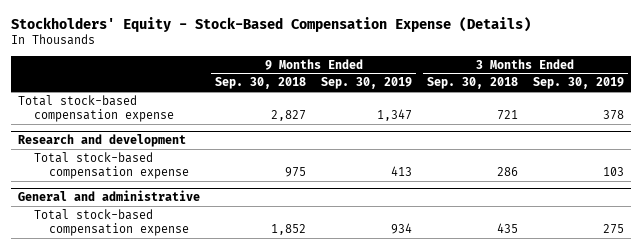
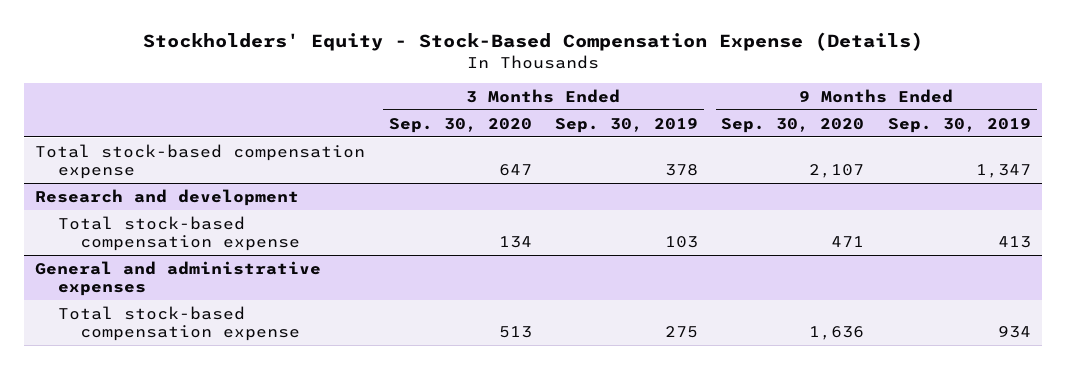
- | 9 Months Ended Sep. 30, 2018 | 9 Months Ended Sep. 30, 2019 | 3 Months Ended Sep. 30, 2018 | 3 Months Ended Sep. 30, 2019
+ | 3 Months Ended Sep. 30, 2020 | 3 Months Ended Sep. 30, 2019 | 9 Months Ended Sep. 30, 2020 | 9 Months Ended Sep. 30, 2019
- General and administrative
+ General and administrative expenses

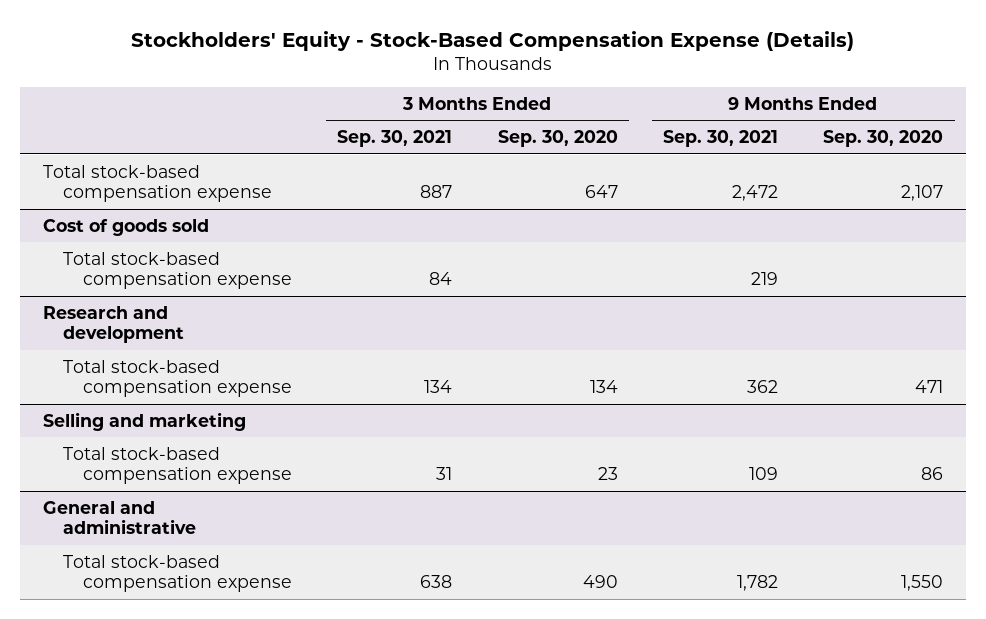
- | 3 Months Ended Sep. 30, 2020 | 3 Months Ended Sep. 30, 2019 | 9 Months Ended Sep. 30, 2020 | 9 Months Ended Sep. 30, 2019
+ | 3 Months Ended Sep. 30, 2021 | 3 Months Ended Sep. 30, 2020 | 9 Months Ended Sep. 30, 2021 | 9 Months Ended Sep. 30, 2020
+ Cost of goods sold
+ Total stock-based compensation expense | 84 | | 219 |
- General and administrative expenses
- Total stock-based compensation expense | 513 | 275 | 1,636 | 934
+ Selling and marketing
+ Total stock-based compensation expense | 31 | 23 | 109 | 86
+ General and administrative
+ Total stock-based compensation expense | 638 | 490 | 1,782 | 1,550

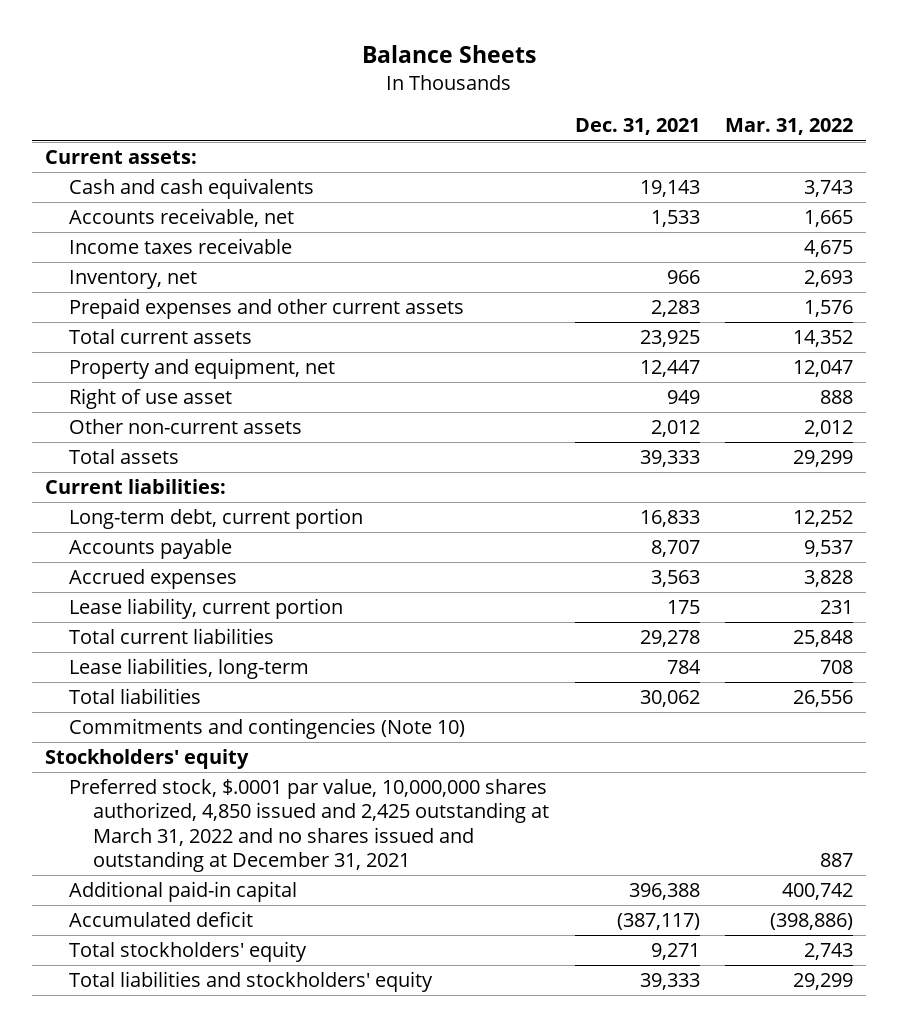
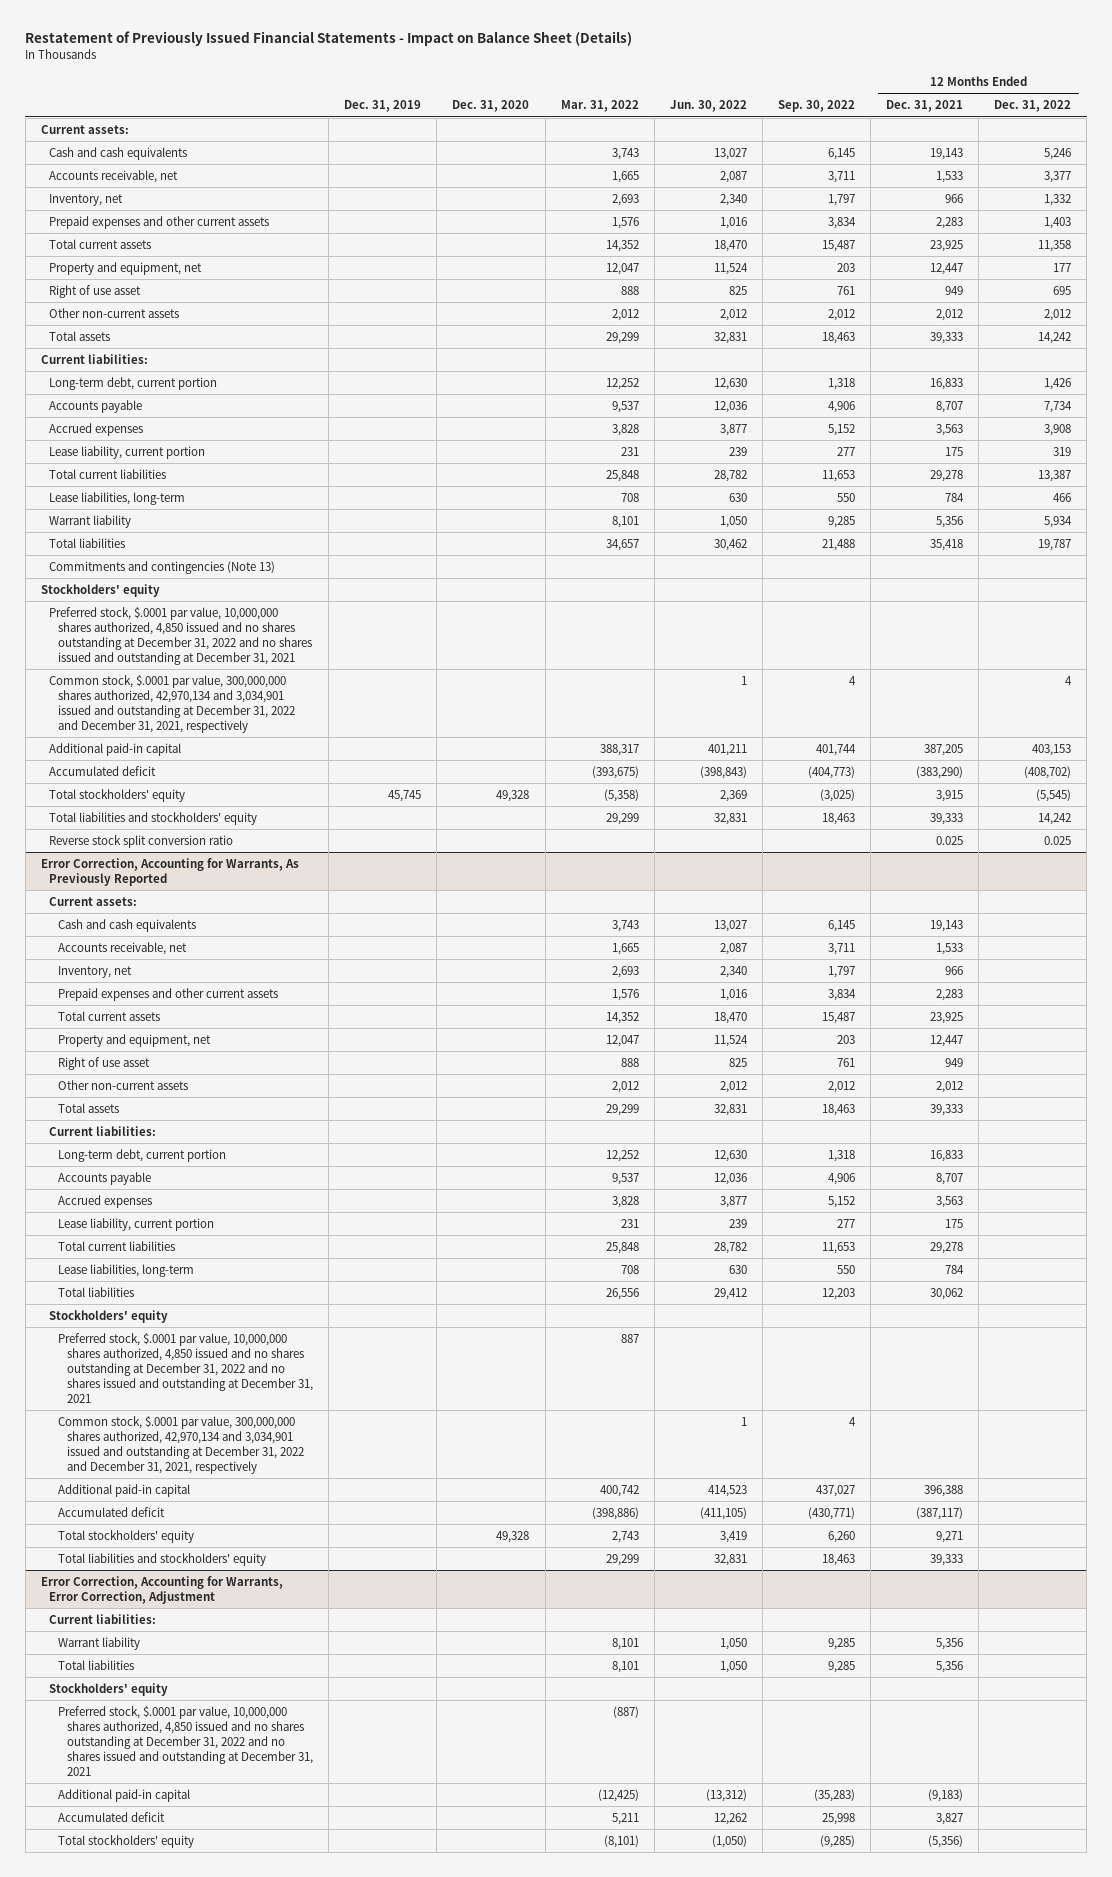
- Balance Sheets
+ Restatement of Previously Issued Financial Statements - Impact on Balance Sheet (Details)
- | Dec. 31, 2021 | Mar. 31, 2022
+ | Dec. 31, 2019 | Dec. 31, 2020 | Mar. 31, 2022 | Jun. 30, 2022 | Sep. 30, 2022 | 12 Months Ended Dec. 31, 2021 | 12 Months Ended Dec. 31, 2022
- Income taxes receivable | | 4,675
+ Warrant liability | | | 8,101 | 1,050 | 9,285 | 5,356 | 5,934
+ Total liabilities | | | 34,657 | 30,462 | 21,488 | 35,418 | 19,787
+ Commitments and contingencies (Note 13)
+ Stockholders' equity
+ Preferred stock, $.0001 par value, 10,000,000 shares authorized, 4,850 issued and no shares outstanding at December 31, 2022 and no shares issued and outstanding at December 31, 2021
+ Common stock, $.0001 par value, 300,000,000 shares authorized, 42,970,134 and 3,034,901 issued and outstanding at December 31, 2022 and December 31, 2021, respectively | | | | 1 | 4 | | 4
+ Additional paid-in capital | | | 388,317 | 401,211 | 401,744 | 387,205 | 403,153
+ Accumulated deficit | | | (393,675) | (398,843) | (404,773) | (383,290) | (408,702)
+ Total stockholders' equity | 45,745 | 49,328 | (5,358) | 2,369 | (3,025) | 3,915 | (5,545)
+ Total liabilities and stockholders' equity | | | 29,299 | 32,831 | 18,463 | 39,333 | 14,242
+ Reverse stock split conversion ratio | | | | | | 0.025 | 0.025
+ Error Correction, Accounting for Warrants, As Previously Reported
+ Current assets:
+ Cash and cash equivalents | | | 3,743 | 13,027 | 6,145 | 19,143 |
+ Accounts receivable, net | | | 1,665 | 2,087 | 3,711 | 1,533 |
+ Inventory, net | | | 2,693 | 2,340 | 1,797 | 966 |
+ Prepaid expenses and other current assets | | | 1,576 | 1,016 | 3,834 | 2,283 |
+ Total current assets | | | 14,352 | 18,470 | 15,487 | 23,925 |
+ Property and equipment, net | | | 12,047 | 11,524 | 203 | 12,447 |
+ Right of use asset | | | 888 | 825 | 761 | 949 |
+ Other non-current assets | | | 2,012 | 2,012 | 2,012 | 2,012 |
+ Total assets | | | 29,299 | 32,831 | 18,463 | 39,333 |
+ Current liabilities:
+ Long-term debt, current portion | | | 12,252 | 12,630 | 1,318 | 16,833 |
+ Accounts payable | | | 9,537 | 12,036 | 4,906 | 8,707 |
+ Accrued expenses | | | 3,828 | 3,877 | 5,152 | 3,563 |
+ Lease liability, current portion | | | 231 | 239 | 277 | 175 |
+ Total current liabilities | | | 25,848 | 28,782 | 11,653 | 29,278 |
+ Lease liabilities, long-term | | | 708 | 630 | 550 | 784 |
- Commitments and contingencies (Note 10)
- Preferred stock, $.0001 par value, 10,000,000 shares authorized, 4,850 issued and 2,425 outstanding at March 31, 2022 and no shares issued and outstanding at December 31, 2021 | | 887
+ Preferred stock, $.0001 par value, 10,000,000 shares authorized, 4,850 issued and no shares outstanding at December 31, 2022 and no shares issued and outstanding at December 31, 2021 | | | 887 | | | |
+ Common stock, $.0001 par value, 300,000,000 shares authorized, 42,970,134 and 3,034,901 issued and outstanding at December 31, 2022 and December 31, 2021, respectively | | | | 1 | 4 | |
+ Error Correction, Accounting for Warrants, Error Correction, Adjustment
+ Current liabilities:
+ Warrant liability | | | 8,101 | 1,050 | 9,285 | 5,356 |
+ Total liabilities | | | 8,101 | 1,050 | 9,285 | 5,356 |
+ Stockholders' equity
+ Preferred stock, $.0001 par value, 10,000,000 shares authorized, 4,850 issued and no shares outstanding at December 31, 2022 and no shares issued and outstanding at December 31, 2021 | | | (887) | | | |
+ Additional paid-in capital | | | (12,425) | (13,312) | (35,283) | (9,183) |
+ Accumulated deficit | | | 5,211 | 12,262 | 25,998 | 3,827 |
+ Total stockholders' equity | | | (8,101) | (1,050) | (9,285) | (5,356) |

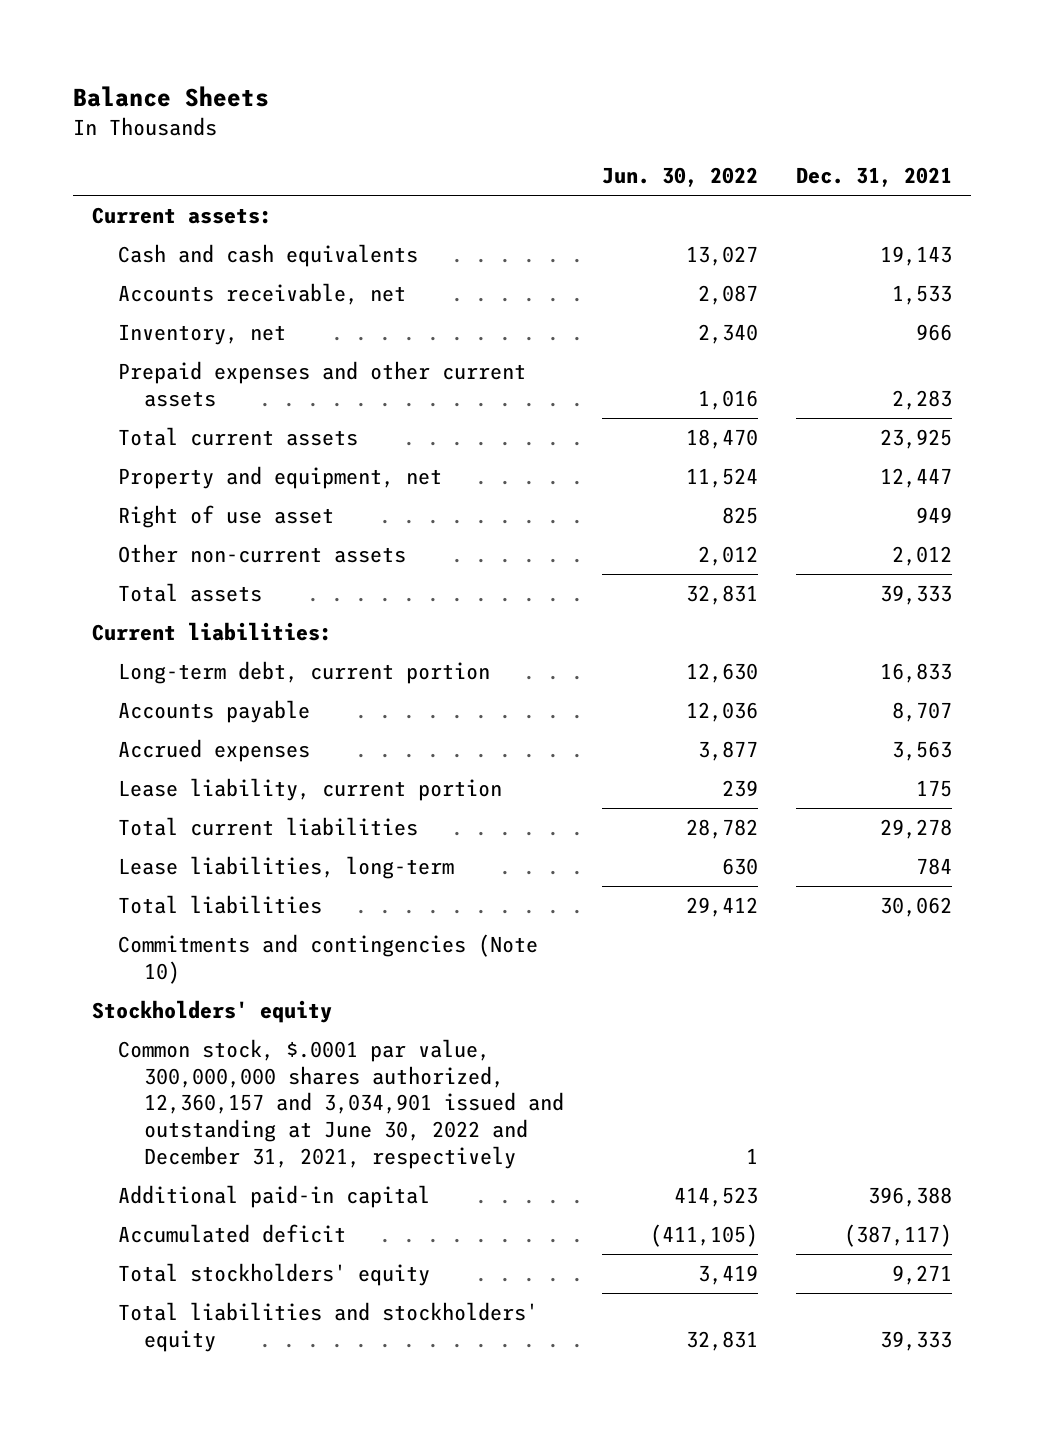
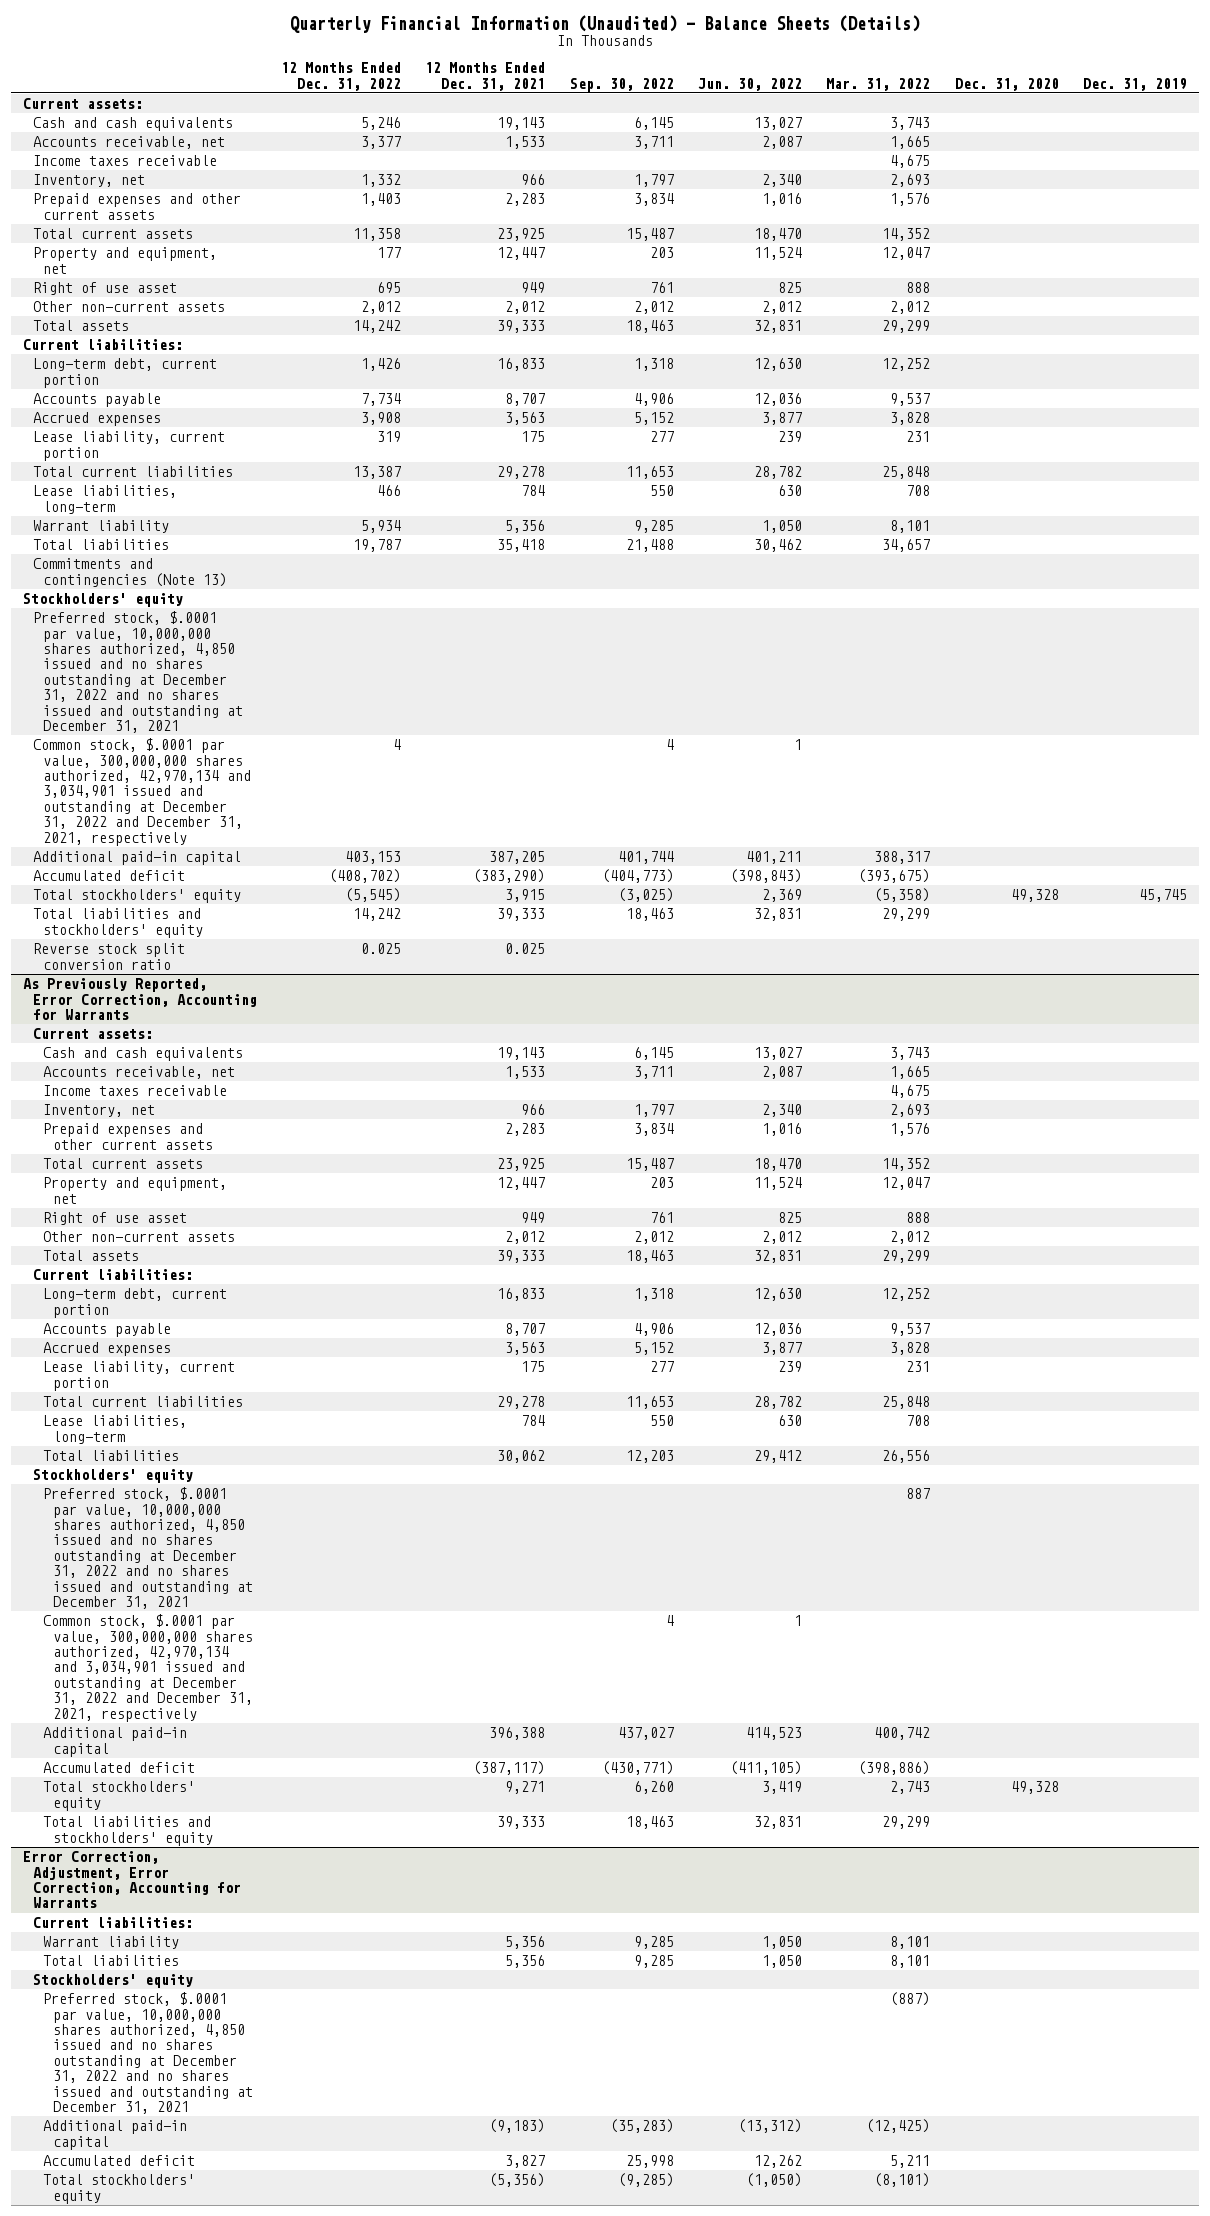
- Balance Sheets
+ Quarterly Financial Information (Unaudited) - Balance Sheets (Details)
- | Jun. 30, 2022 | Dec. 31, 2021
+ | 12 Months Ended Dec. 31, 2022 | 12 Months Ended Dec. 31, 2021 | Sep. 30, 2022 | Jun. 30, 2022 | Mar. 31, 2022 | Dec. 31, 2020 | Dec. 31, 2019
+ Income taxes receivable | | | | | 4,675 | |
+ Warrant liability | 5,934 | 5,356 | 9,285 | 1,050 | 8,101 | |
+ Total liabilities | 19,787 | 35,418 | 21,488 | 30,462 | 34,657 | |
+ Commitments and contingencies (Note 13)
+ Stockholders' equity
+ Preferred stock, $.0001 par value, 10,000,000 shares authorized, 4,850 issued and no shares outstanding at December 31, 2022 and no shares issued and outstanding at December 31, 2021
+ Common stock, $.0001 par value, 300,000,000 shares authorized, 42,970,134 and 3,034,901 issued and outstanding at December 31, 2022 and December 31, 2021, respectively | 4 | | 4 | 1 | | |
+ Additional paid-in capital | 403,153 | 387,205 | 401,744 | 401,211 | 388,317 | |
+ Accumulated deficit | (408,702) | (383,290) | (404,773) | (398,843) | (393,675) | |
+ Total stockholders' equity | (5,545) | 3,915 | (3,025) | 2,369 | (5,358) | 49,328 | 45,745
+ Total liabilities and stockholders' equity | 14,242 | 39,333 | 18,463 | 32,831 | 29,299 | |
+ Reverse stock split conversion ratio | 0.025 | 0.025 | | | | |
+ As Previously Reported, Error Correction, Accounting for Warrants
+ Current assets:
+ Cash and cash equivalents | | 19,143 | 6,145 | 13,027 | 3,743 | |
+ Accounts receivable, net | | 1,533 | 3,711 | 2,087 | 1,665 | |
+ Income taxes receivable | | | | | 4,675 | |
+ Inventory, net | | 966 | 1,797 | 2,340 | 2,693 | |
+ Prepaid expenses and other current assets | | 2,283 | 3,834 | 1,016 | 1,576 | |
+ Total current assets | | 23,925 | 15,487 | 18,470 | 14,352 | |
+ Property and equipment, net | | 12,447 | 203 | 11,524 | 12,047 | |
+ Right of use asset | | 949 | 761 | 825 | 888 | |
+ Other non-current assets | | 2,012 | 2,012 | 2,012 | 2,012 | |
+ Total assets | | 39,333 | 18,463 | 32,831 | 29,299 | |
+ Current liabilities:
+ Long-term debt, current portion | | 16,833 | 1,318 | 12,630 | 12,252 | |
+ Accounts payable | | 8,707 | 4,906 | 12,036 | 9,537 | |
+ Accrued expenses | | 3,563 | 5,152 | 3,877 | 3,828 | |
+ Lease liability, current portion | | 175 | 277 | 239 | 231 | |
+ Total current liabilities | | 29,278 | 11,653 | 28,782 | 25,848 | |
+ Lease liabilities, long-term | | 784 | 550 | 630 | 708 | |
- Commitments and contingencies (Note 10)
- Common stock, $.0001 par value, 300,000,000 shares authorized, 12,360,157 and 3,034,901 issued and outstanding at June 30, 2022 and December 31, 2021, respectively | 1 |
+ Preferred stock, $.0001 par value, 10,000,000 shares authorized, 4,850 issued and no shares outstanding at December 31, 2022 and no shares issued and outstanding at December 31, 2021 | | | | | 887 | |
+ Common stock, $.0001 par value, 300,000,000 shares authorized, 42,970,134 and 3,034,901 issued and outstanding at December 31, 2022 and December 31, 2021, respectively | | | 4 | 1 | | |
+ Error Correction, Adjustment, Error Correction, Accounting for Warrants
+ Current liabilities:
+ Warrant liability | | 5,356 | 9,285 | 1,050 | 8,101 | |
+ Total liabilities | | 5,356 | 9,285 | 1,050 | 8,101 | |
+ Stockholders' equity
+ Preferred stock, $.0001 par value, 10,000,000 shares authorized, 4,850 issued and no shares outstanding at December 31, 2022 and no shares issued and outstanding at December 31, 2021 | | | | | (887) | |
+ Additional paid-in capital | | (9,183) | (35,283) | (13,312) | (12,425) | |
+ Accumulated deficit | | 3,827 | 25,998 | 12,262 | 5,211 | |
+ Total stockholders' equity | | (5,356) | (9,285) | (1,050) | (8,101) | |

